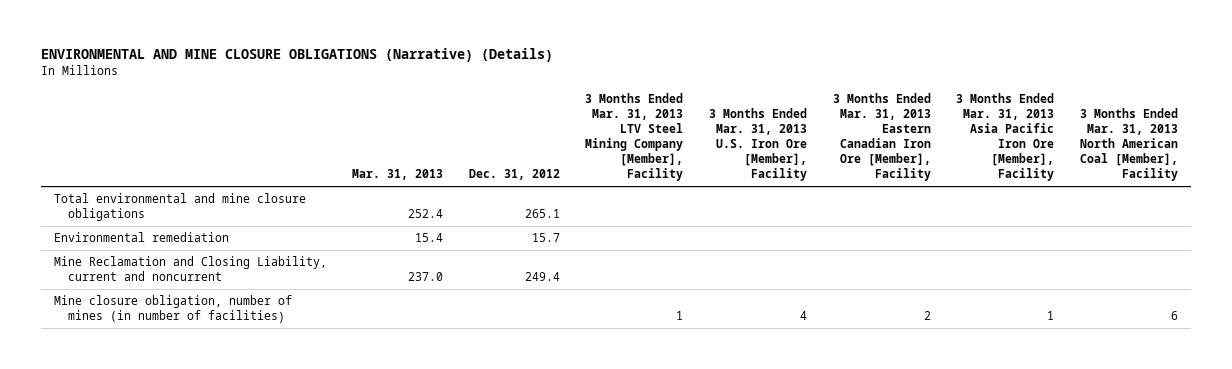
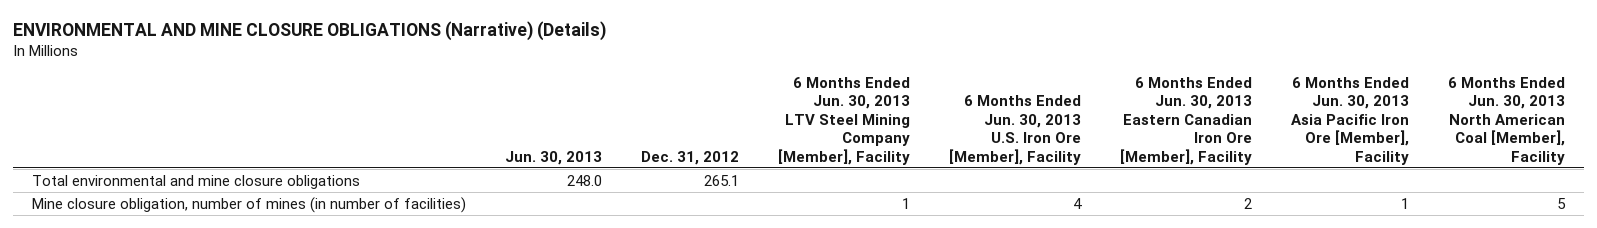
- | Mar. 31, 2013 | Dec. 31, 2012 | 3 Months Ended Mar. 31, 2013 LTV Steel Mining Company [Member], Facility | 3 Months Ended Mar. 31, 2013 U.S. Iron Ore [Member], Facility | 3 Months Ended Mar. 31, 2013 Eastern Canadian Iron Ore [Member], Facility | 3 Months Ended Mar. 31, 2013 Asia Pacific Iron Ore [Member], Facility | 3 Months Ended Mar. 31, 2013 North American Coal [Member], Facility
+ | Jun. 30, 2013 | Dec. 31, 2012 | 6 Months Ended Jun. 30, 2013 LTV Steel Mining Company [Member], Facility | 6 Months Ended Jun. 30, 2013 U.S. Iron Ore [Member], Facility | 6 Months Ended Jun. 30, 2013 Eastern Canadian Iron Ore [Member], Facility | 6 Months Ended Jun. 30, 2013 Asia Pacific Iron Ore [Member], Facility | 6 Months Ended Jun. 30, 2013 North American Coal [Member], Facility
- Environmental remediation | 15.4 | 15.7 | | | | |
- Mine Reclamation and Closing Liability, current and noncurrent | 237.0 | 249.4 | | | | |

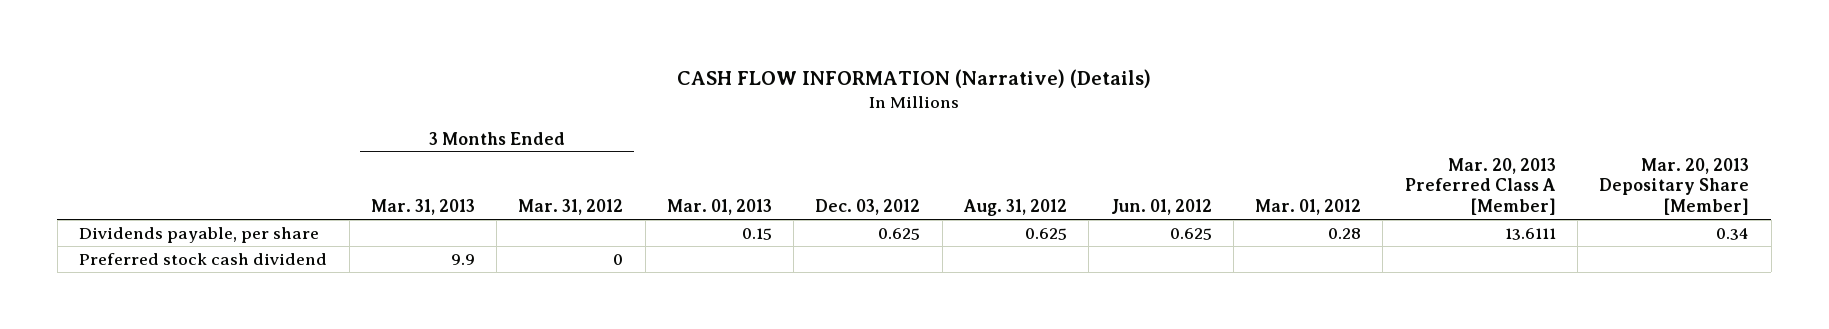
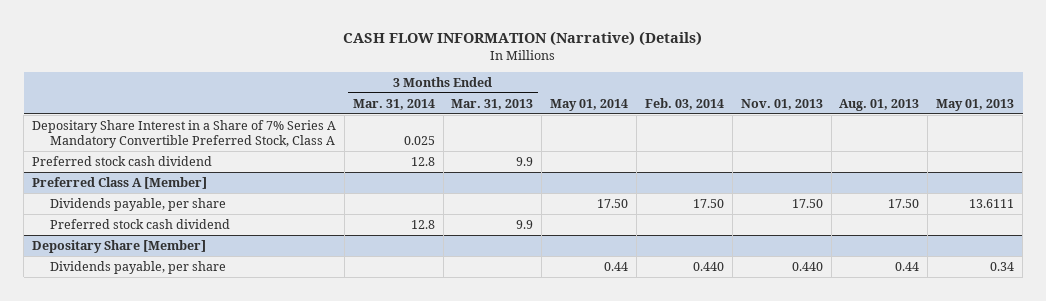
- | 3 Months Ended Mar. 31, 2013 | 3 Months Ended Mar. 31, 2012 | Mar. 01, 2013 | Dec. 03, 2012 | Aug. 31, 2012 | Jun. 01, 2012 | Mar. 01, 2012 | Mar. 20, 2013 Preferred Class A [Member] | Mar. 20, 2013 Depositary Share [Member]
+ | 3 Months Ended Mar. 31, 2014 | 3 Months Ended Mar. 31, 2013 | May 01, 2014 | Feb. 03, 2014 | Nov. 01, 2013 | Aug. 01, 2013 | May 01, 2013
- Dividends payable, per share | | | 0.15 | 0.625 | 0.625 | 0.625 | 0.28 | 13.6111 | 0.34
+ Depositary Share Interest in a Share of 7% Series A Mandatory Convertible Preferred Stock, Class A | 0.025 | | | | | |
+ Preferred Class A [Member]
+ Dividends payable, per share | | | 17.50 | 17.50 | 17.50 | 17.50 | 13.6111
+ Preferred stock cash dividend | 12.8 | 9.9 | | | | |
+ Depositary Share [Member]
+ Dividends payable, per share | | | 0.44 | 0.440 | 0.440 | 0.44 | 0.34

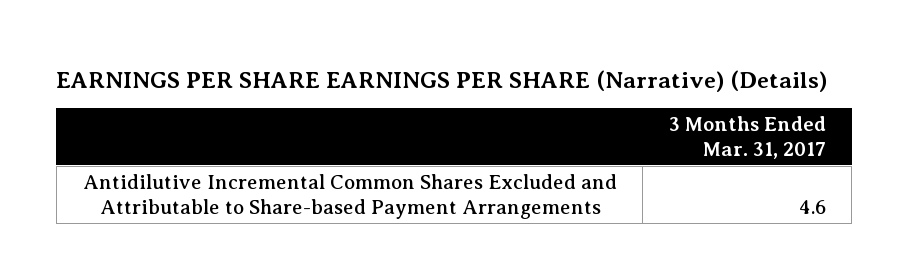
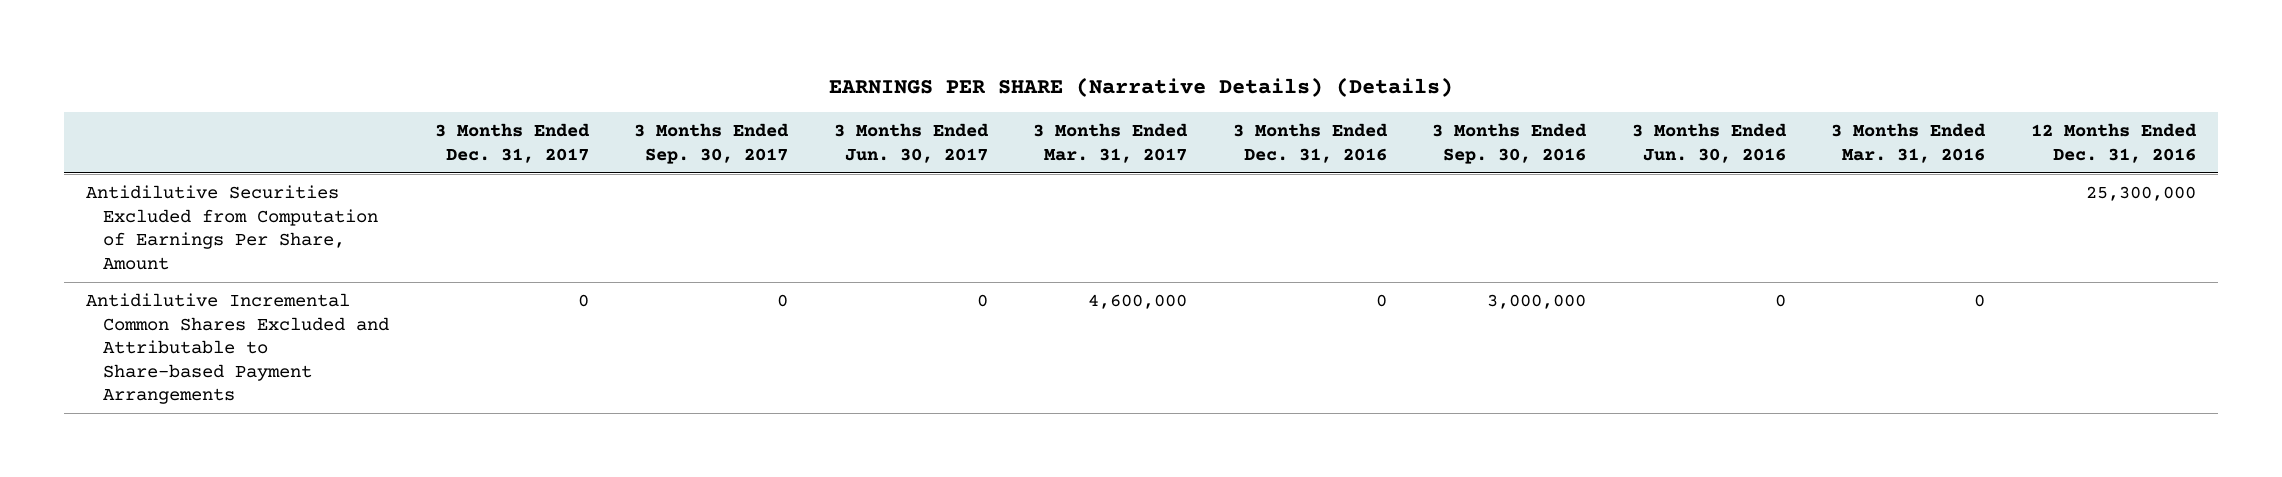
- EARNINGS PER SHARE EARNINGS PER SHARE (Narrative) (Details)
+ EARNINGS PER SHARE (Narrative Details) (Details)
- | 3 Months Ended Mar. 31, 2017
+ | 3 Months Ended Dec. 31, 2017 | 3 Months Ended Sep. 30, 2017 | 3 Months Ended Jun. 30, 2017 | 3 Months Ended Mar. 31, 2017 | 3 Months Ended Dec. 31, 2016 | 3 Months Ended Sep. 30, 2016 | 3 Months Ended Jun. 30, 2016 | 3 Months Ended Mar. 31, 2016 | 12 Months Ended Dec. 31, 2016
- Antidilutive Incremental Common Shares Excluded and Attributable to Share-based Payment Arrangements | 4.6
+ Antidilutive Securities Excluded from Computation of Earnings Per Share, Amount | | | | | | | | | 25,300,000
+ Antidilutive Incremental Common Shares Excluded and Attributable to Share-based Payment Arrangements | 0 | 0 | 0 | 4,600,000 | 0 | 3,000,000 | 0 | 0 |

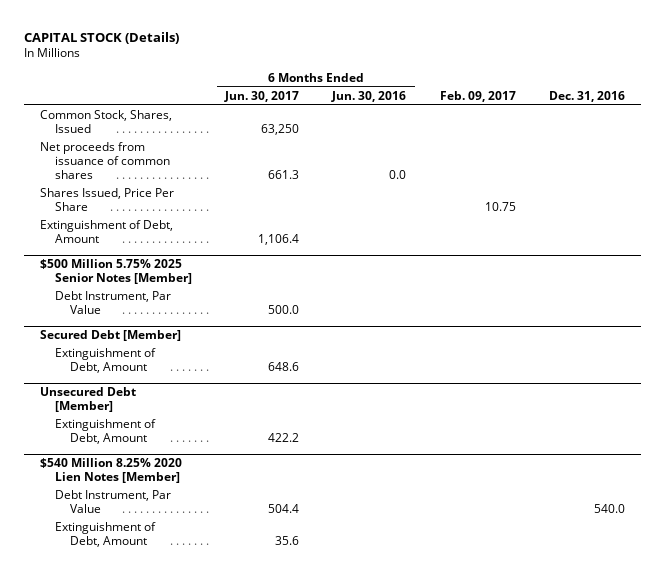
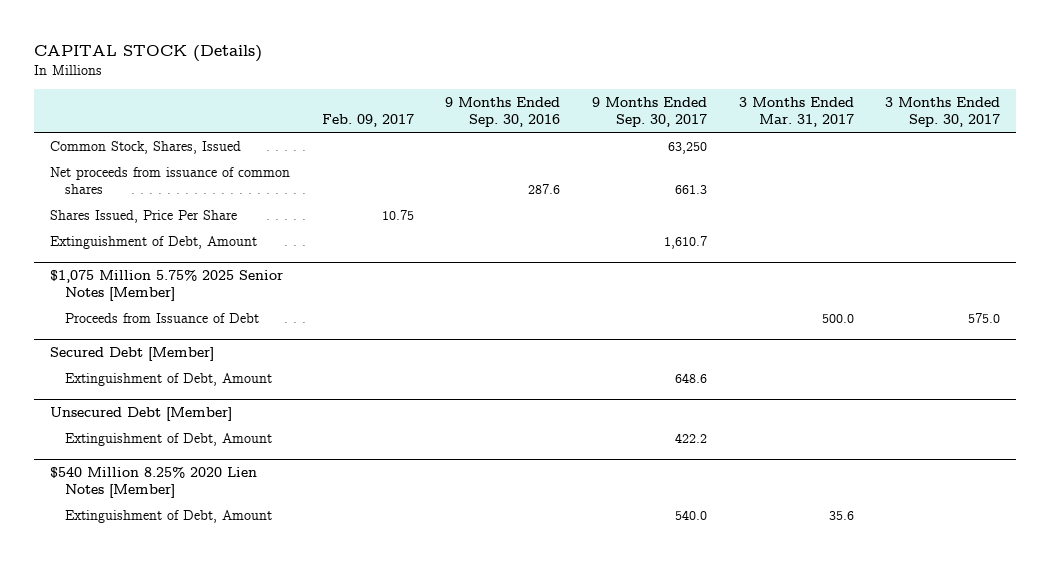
- | 6 Months Ended Jun. 30, 2017 | 6 Months Ended Jun. 30, 2016 | Feb. 09, 2017 | Dec. 31, 2016
+ | Feb. 09, 2017 | 9 Months Ended Sep. 30, 2016 | 9 Months Ended Sep. 30, 2017 | 3 Months Ended Mar. 31, 2017 | 3 Months Ended Sep. 30, 2017
- $500 Million 5.75% 2025 Senior Notes [Member]
- Debt Instrument, Par Value | 500.0 | | |
+ $1,075 Million 5.75% 2025 Senior Notes [Member]
+ Proceeds from Issuance of Debt | | | | 500.0 | 575.0
@ $540 Million 8.25% 2020 Lien Notes [Member]
- Debt Instrument, Par Value | 504.4 | | | 540.0

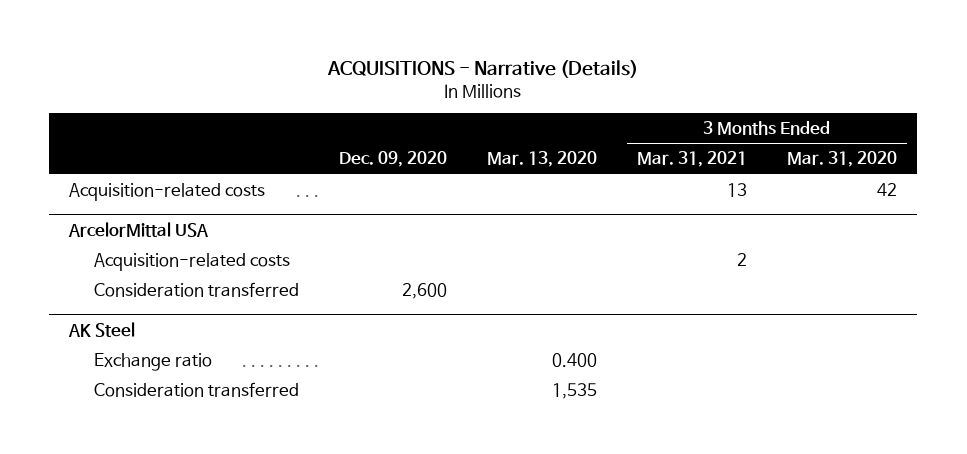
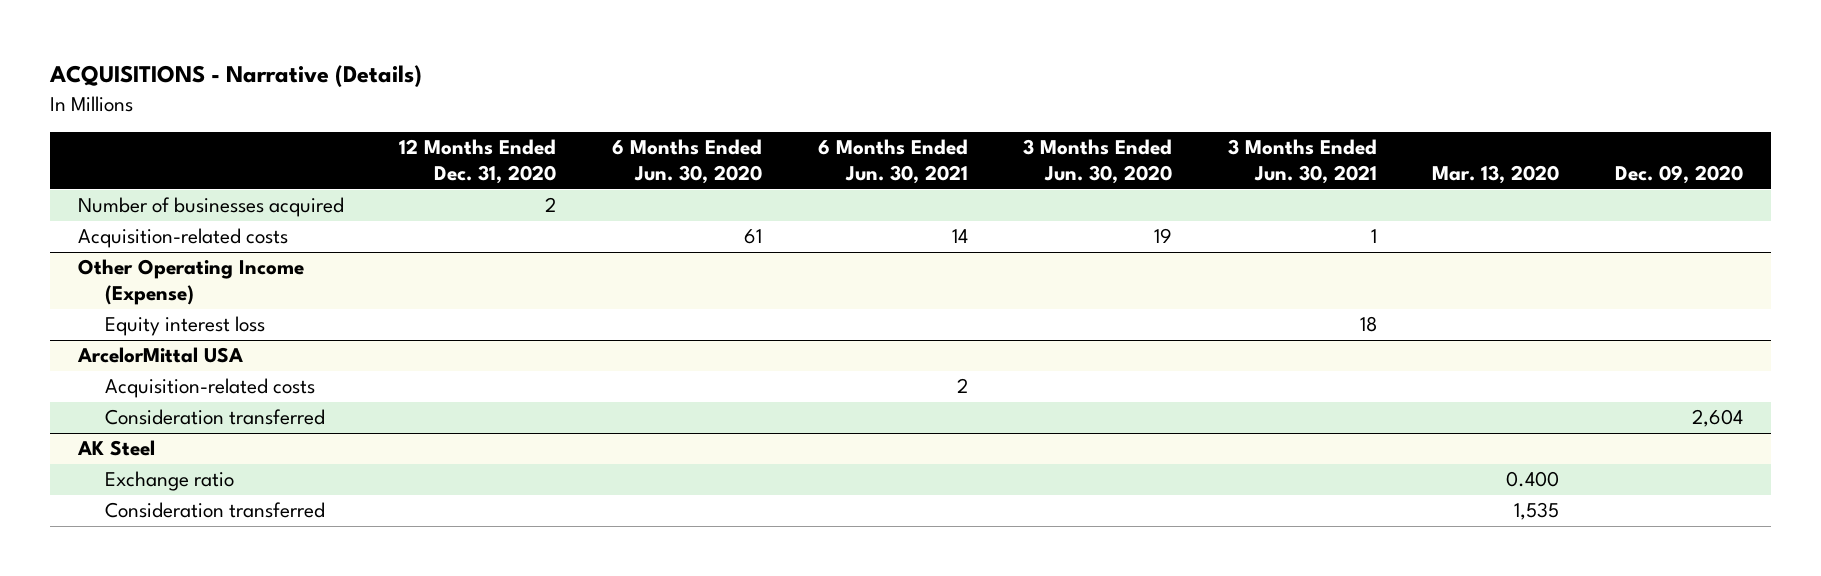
- | Dec. 09, 2020 | Mar. 13, 2020 | 3 Months Ended Mar. 31, 2021 | 3 Months Ended Mar. 31, 2020
+ | 12 Months Ended Dec. 31, 2020 | 6 Months Ended Jun. 30, 2020 | 6 Months Ended Jun. 30, 2021 | 3 Months Ended Jun. 30, 2020 | 3 Months Ended Jun. 30, 2021 | Mar. 13, 2020 | Dec. 09, 2020
+ Number of businesses acquired | 2 | | | | | |
+ Other Operating Income (Expense)
+ Equity interest loss | | | | | 18 | |
@ ArcelorMittal USA
- Consideration transferred | 2,600 | | |
+ Consideration transferred | | | | | | | 2,604

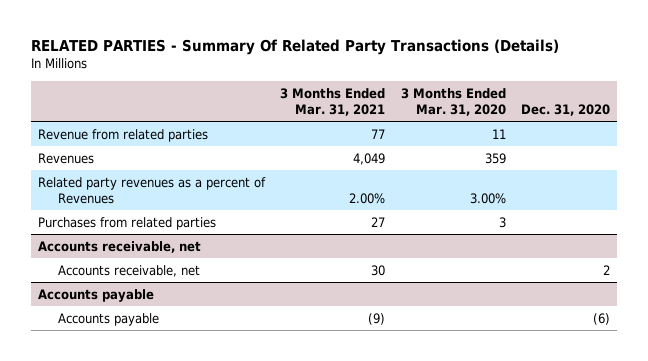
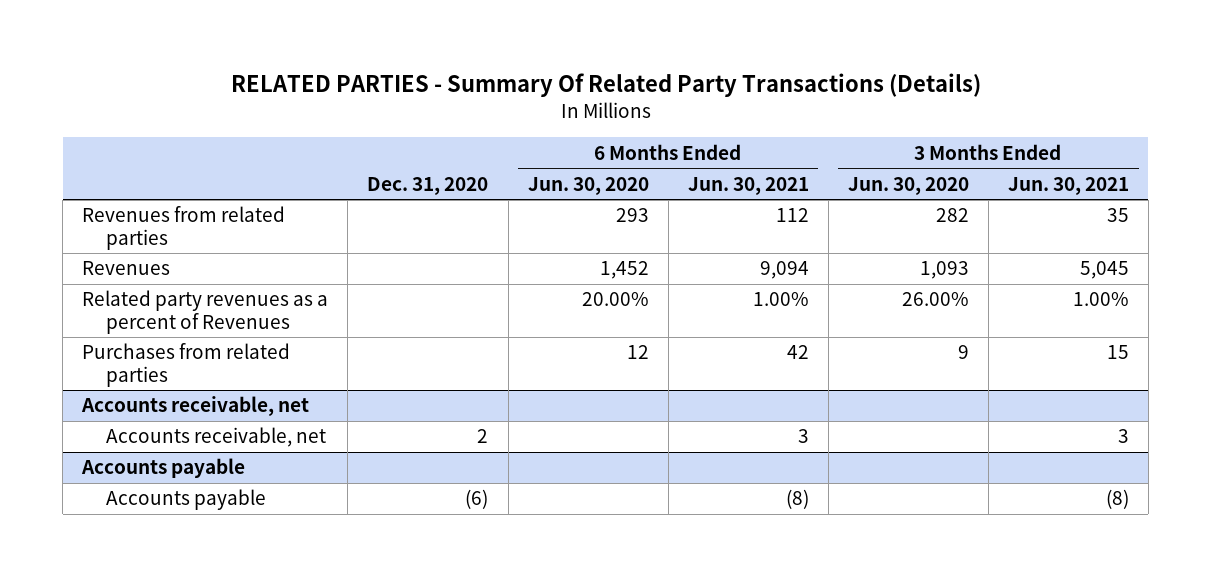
- | 3 Months Ended Mar. 31, 2021 | 3 Months Ended Mar. 31, 2020 | Dec. 31, 2020
+ | Dec. 31, 2020 | 6 Months Ended Jun. 30, 2020 | 6 Months Ended Jun. 30, 2021 | 3 Months Ended Jun. 30, 2020 | 3 Months Ended Jun. 30, 2021
- Revenue from related parties | 77 | 11 |
+ Revenues from related parties | | 293 | 112 | 282 | 35

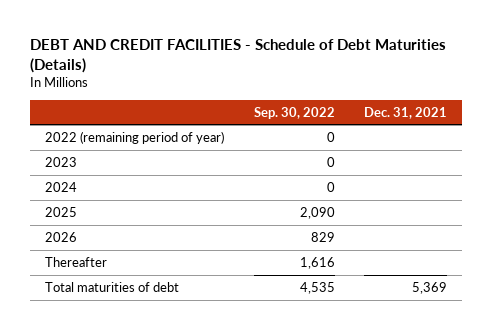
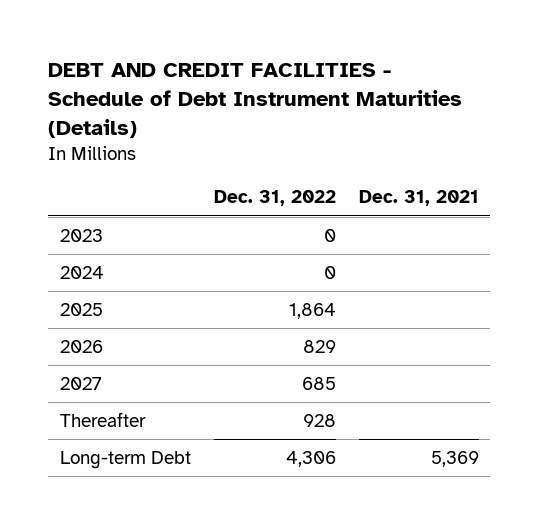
- DEBT AND CREDIT FACILITIES - Schedule of Debt Maturities (Details)
+ DEBT AND CREDIT FACILITIES - Schedule of Debt Instrument Maturities (Details)
- | Sep. 30, 2022 | Dec. 31, 2021
+ | Dec. 31, 2022 | Dec. 31, 2021
- 2022 (remaining period of year) | 0 |
+ 2027 | 685 |
- Total maturities of debt | 4,535 | 5,369
+ Long-term Debt | 4,306 | 5,369

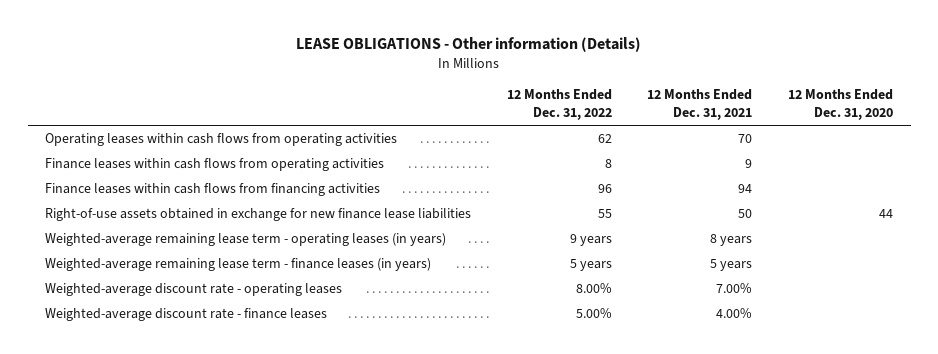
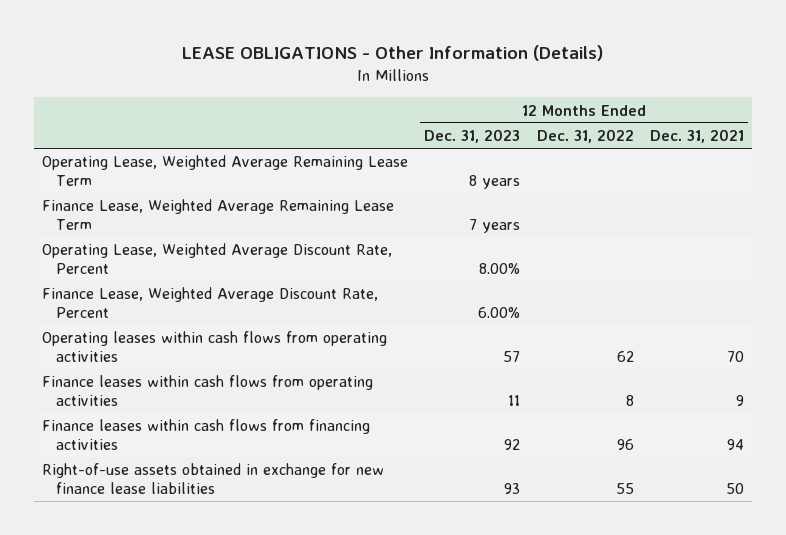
- LEASE OBLIGATIONS - Other information (Details)
+ LEASE OBLIGATIONS - Other Information (Details)
- | 12 Months Ended Dec. 31, 2022 | 12 Months Ended Dec. 31, 2021 | 12 Months Ended Dec. 31, 2020
+ | 12 Months Ended Dec. 31, 2023 | 12 Months Ended Dec. 31, 2022 | 12 Months Ended Dec. 31, 2021
+ Operating Lease, Weighted Average Remaining Lease Term | 8 years | |
+ Finance Lease, Weighted Average Remaining Lease Term | 7 years | |
+ Operating Lease, Weighted Average Discount Rate, Percent | 8.00% | |
+ Finance Lease, Weighted Average Discount Rate, Percent | 6.00% | |
- Weighted-average remaining lease term - operating leases (in years) | 9 years | 8 years |
- Weighted-average remaining lease term - finance leases (in years) | 5 years | 5 years |
- Weighted-average discount rate - operating leases | 8.00% | 7.00% |
- Weighted-average discount rate - finance leases | 5.00% | 4.00% |

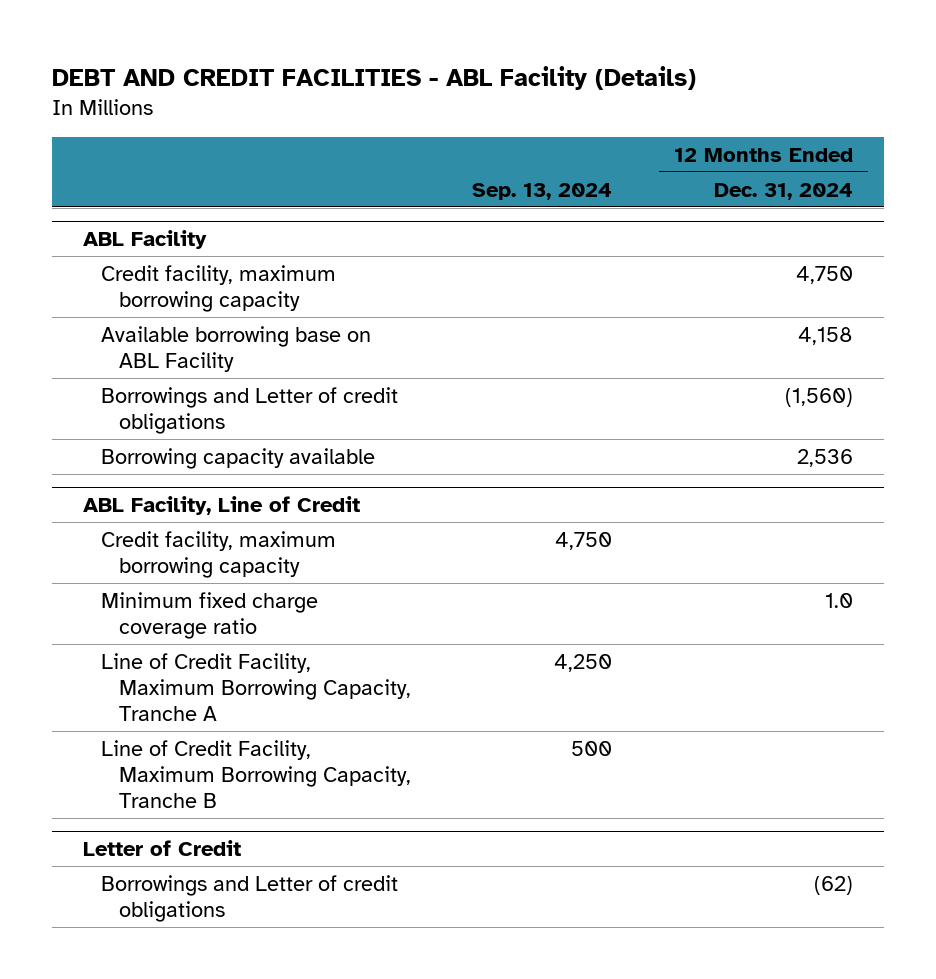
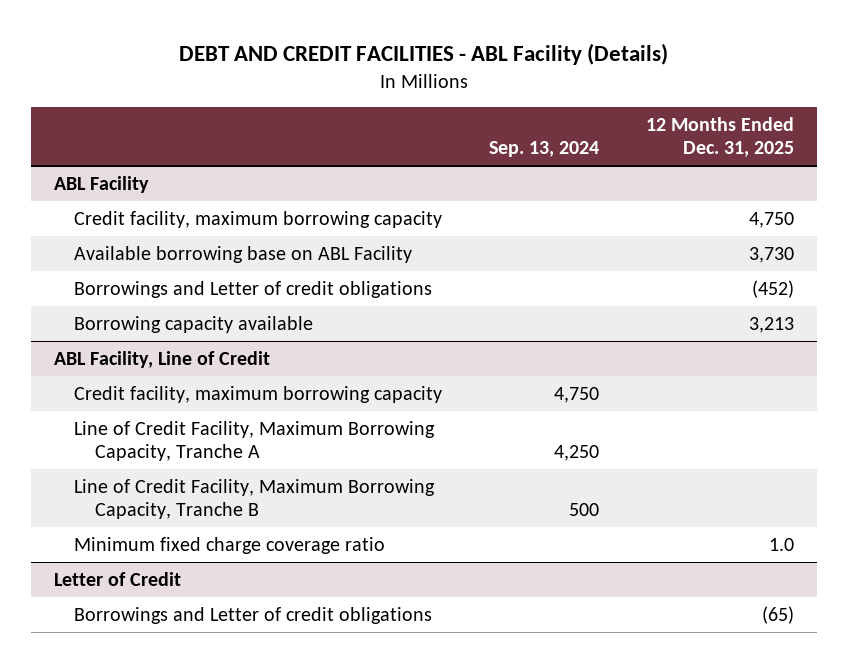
- | Sep. 13, 2024 | 12 Months Ended Dec. 31, 2024
+ | Sep. 13, 2024 | 12 Months Ended Dec. 31, 2025
@ ABL Facility, Line of Credit
moved down: Minimum fixed charge coverage ratio | | 1.0

